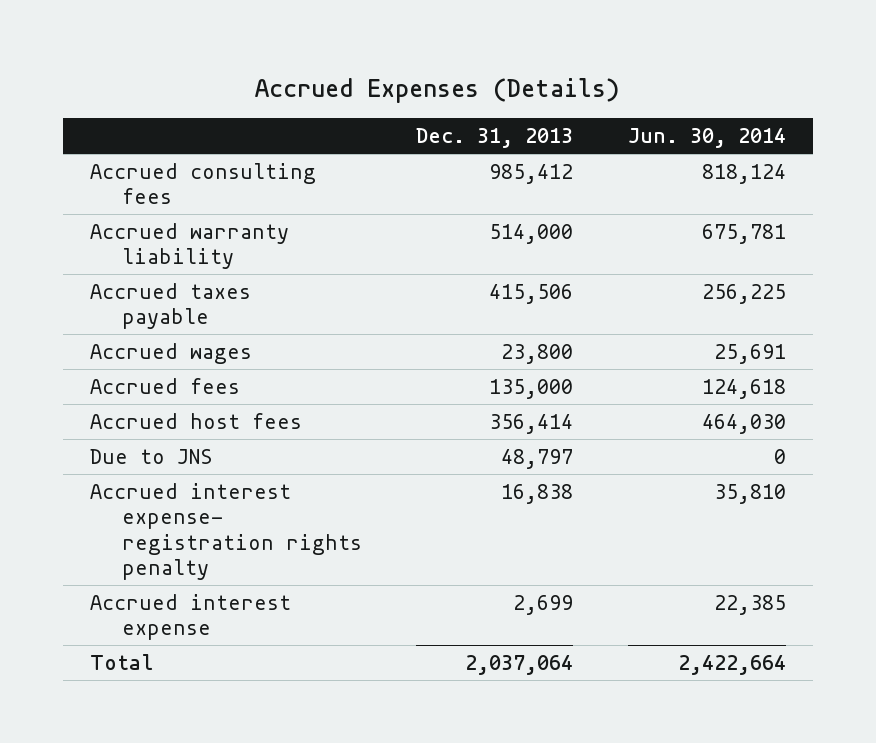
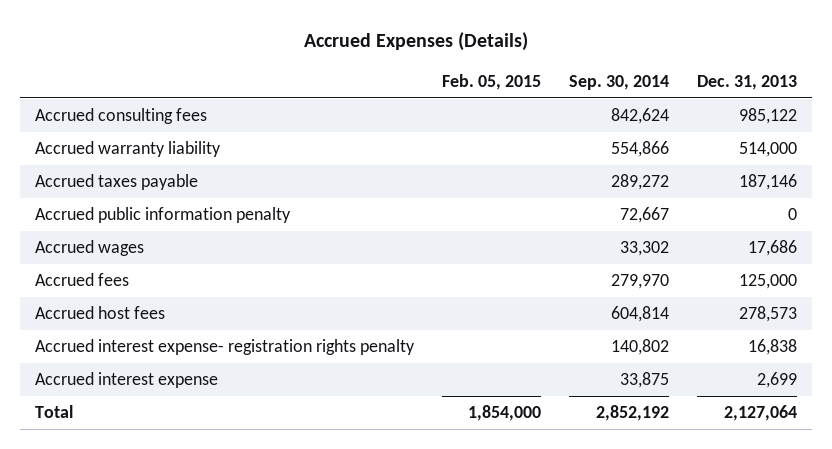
- | Dec. 31, 2013 | Jun. 30, 2014
+ | Feb. 05, 2015 | Sep. 30, 2014 | Dec. 31, 2013
- Accrued consulting fees | 985,412 | 818,124
+ Accrued consulting fees | | 842,624 | 985,122
- Accrued taxes payable | 415,506 | 256,225
- Accrued wages | 23,800 | 25,691
- Accrued fees | 135,000 | 124,618
- Accrued host fees | 356,414 | 464,030
- Due to JNS | 48,797 | 0
+ Accrued taxes payable | | 289,272 | 187,146
+ Accrued public information penalty | | 72,667 | 0
+ Accrued wages | | 33,302 | 17,686
+ Accrued fees | | 279,970 | 125,000
+ Accrued host fees | | 604,814 | 278,573
- Total | 2,037,064 | 2,422,664
+ Total | 1,854,000 | 2,852,192 | 2,127,064

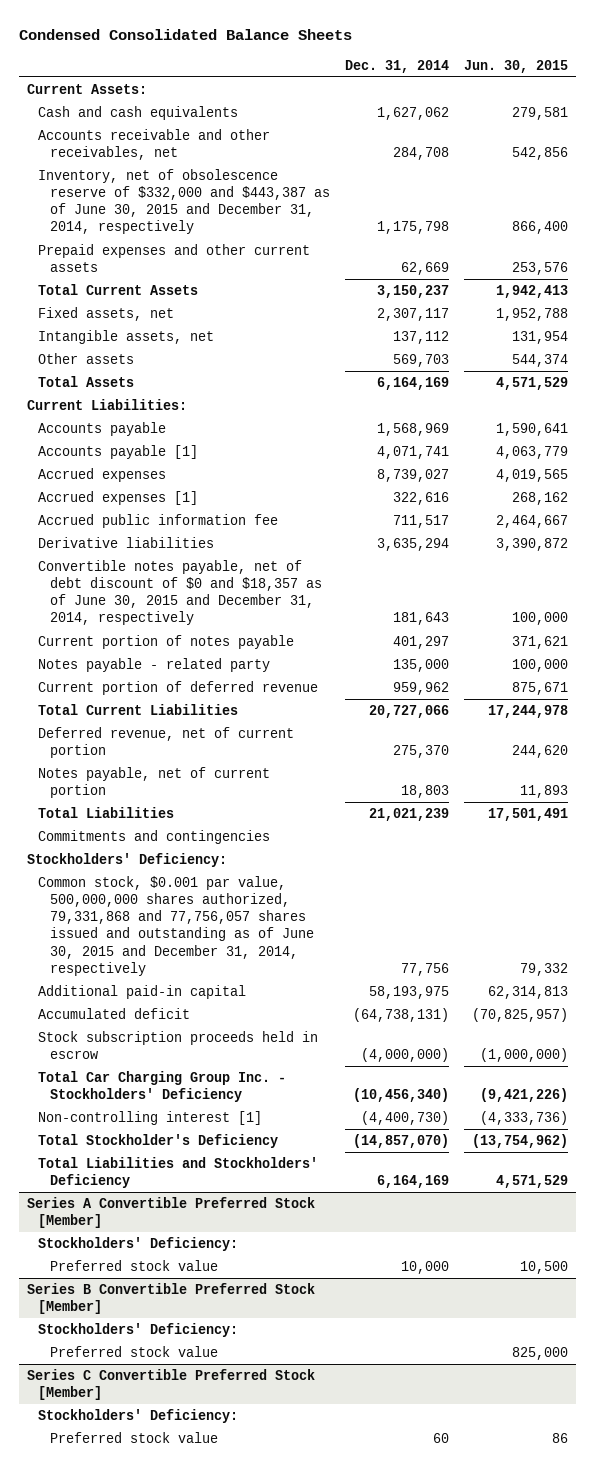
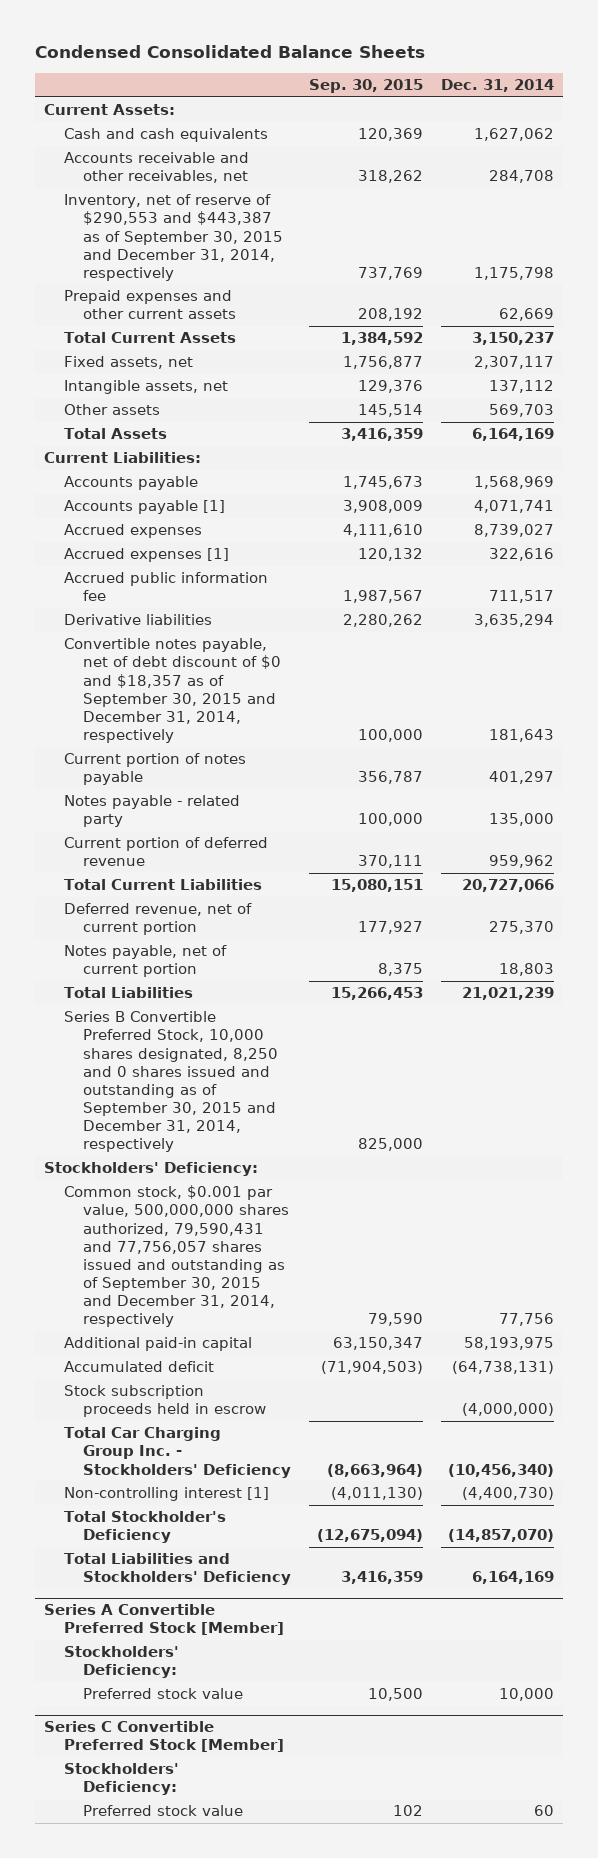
- | Dec. 31, 2014 | Jun. 30, 2015
+ | Sep. 30, 2015 | Dec. 31, 2014
- Inventory, net of obsolescence reserve of $332,000 and $443,387 as of June 30, 2015 and December 31, 2014, respectively | 1,175,798 | 866,400
+ Inventory, net of reserve of $290,553 and $443,387 as of September 30, 2015 and December 31, 2014, respectively | 737,769 | 1,175,798
- Convertible notes payable, net of debt discount of $0 and $18,357 as of June 30, 2015 and December 31, 2014, respectively | 181,643 | 100,000
+ Convertible notes payable, net of debt discount of $0 and $18,357 as of September 30, 2015 and December 31, 2014, respectively | 100,000 | 181,643
- Commitments and contingencies
+ Series B Convertible Preferred Stock, 10,000 shares designated, 8,250 and 0 shares issued and outstanding as of September 30, 2015 and December 31, 2014, respectively | 825,000 |
- Common stock, $0.001 par value, 500,000,000 shares authorized, 79,331,868 and 77,756,057 shares issued and outstanding as of June 30, 2015 and December 31, 2014, respectively | 77,756 | 79,332
+ Common stock, $0.001 par value, 500,000,000 shares authorized, 79,590,431 and 77,756,057 shares issued and outstanding as of September 30, 2015 and December 31, 2014, respectively | 79,590 | 77,756
- Series B Convertible Preferred Stock [Member]
- Stockholders' Deficiency:
- Preferred stock value | | 825,000

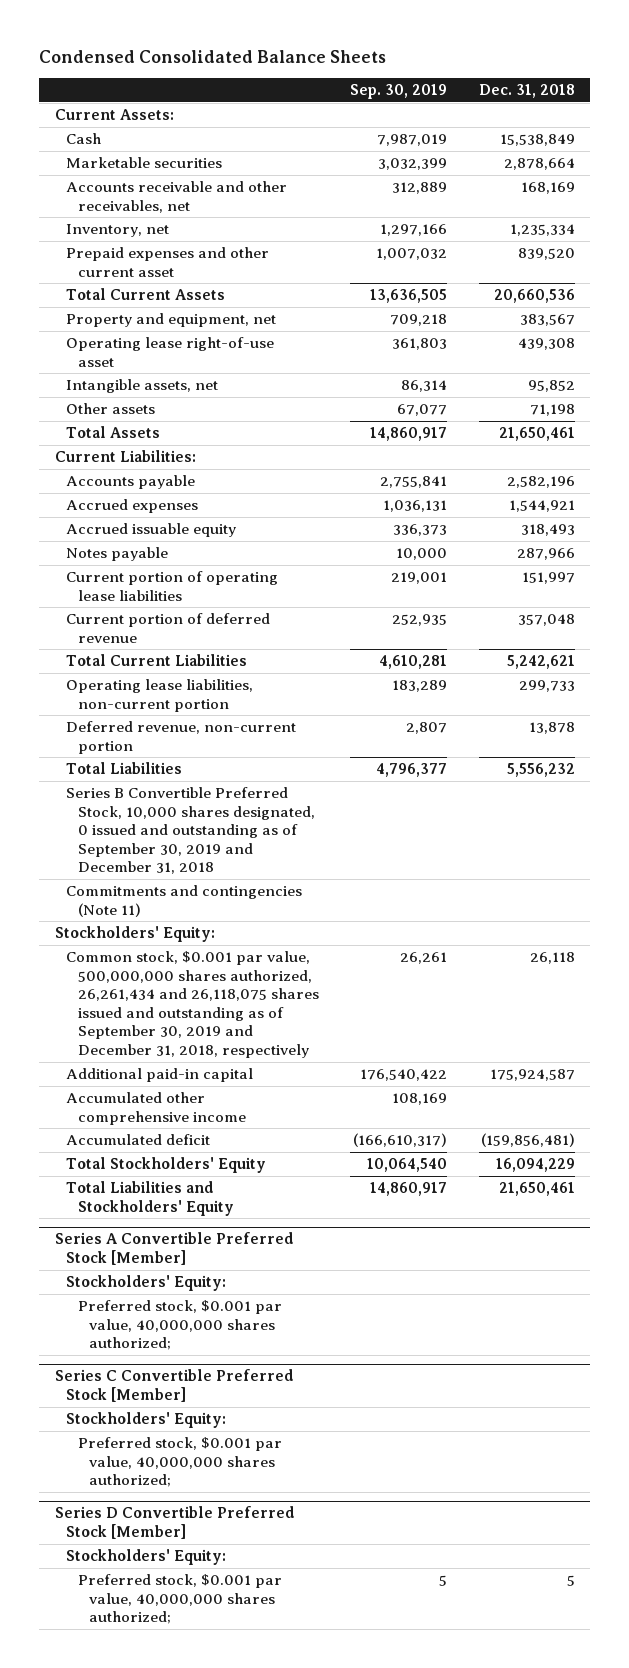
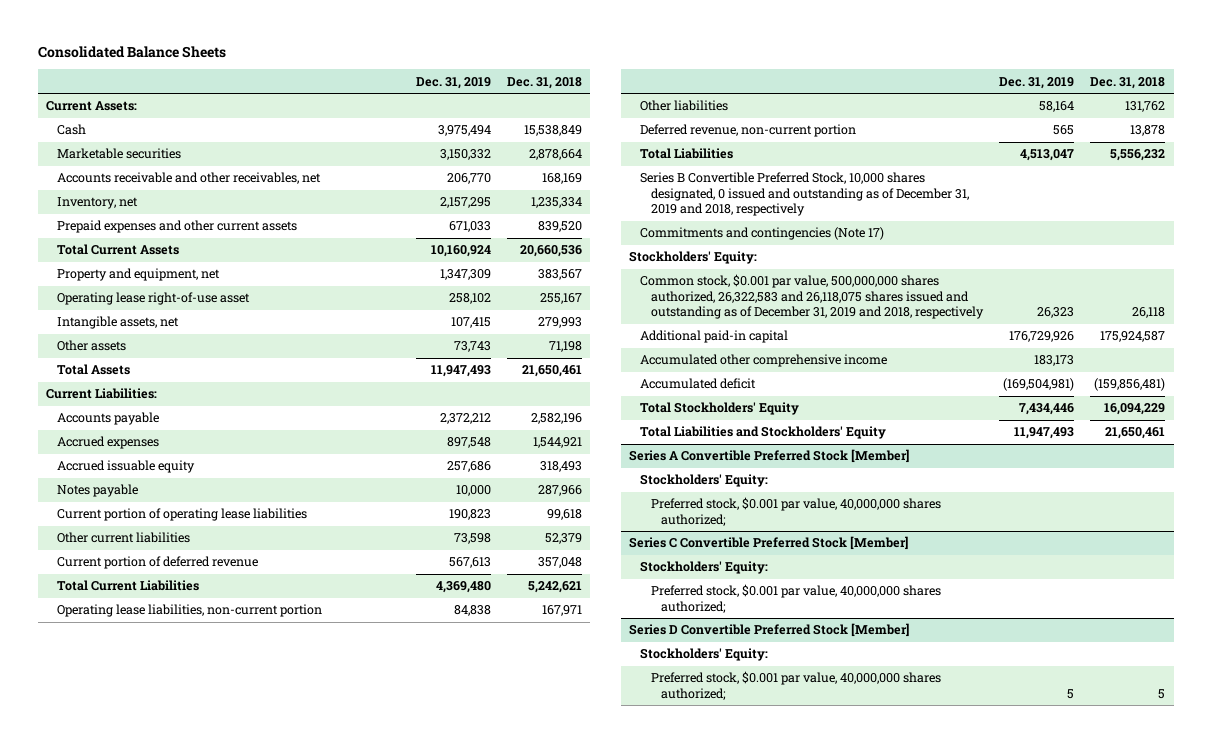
- Condensed Consolidated Balance Sheets
+ Consolidated Balance Sheets
- | Sep. 30, 2019 | Dec. 31, 2018
+ | Dec. 31, 2019 | Dec. 31, 2018
- Prepaid expenses and other current asset | 1,007,032 | 839,520
+ Prepaid expenses and other current assets | 671,033 | 839,520
- Operating lease right-of-use asset | 361,803 | 439,308
- Intangible assets, net | 86,314 | 95,852
+ Operating lease right-of-use asset | 258,102 | 255,167
+ Intangible assets, net | 107,415 | 279,993
- Current portion of operating lease liabilities | 219,001 | 151,997
+ Current portion of operating lease liabilities | 190,823 | 99,618
+ Other current liabilities | 73,598 | 52,379
- Operating lease liabilities, non-current portion | 183,289 | 299,733
+ Operating lease liabilities, non-current portion | 84,838 | 167,971
+ Other liabilities | 58,164 | 131,762
- Series B Convertible Preferred Stock, 10,000 shares designated, 0 issued and outstanding as of September 30, 2019 and December 31, 2018
- Commitments and contingencies (Note 11)
+ Series B Convertible Preferred Stock, 10,000 shares designated, 0 issued and outstanding as of December 31, 2019 and 2018, respectively
+ Commitments and contingencies (Note 17)
- Common stock, $0.001 par value, 500,000,000 shares authorized, 26,261,434 and 26,118,075 shares issued and outstanding as of September 30, 2019 and December 31, 2018, respectively | 26,261 | 26,118
+ Common stock, $0.001 par value, 500,000,000 shares authorized, 26,322,583 and 26,118,075 shares issued and outstanding as of December 31, 2019 and 2018, respectively | 26,323 | 26,118

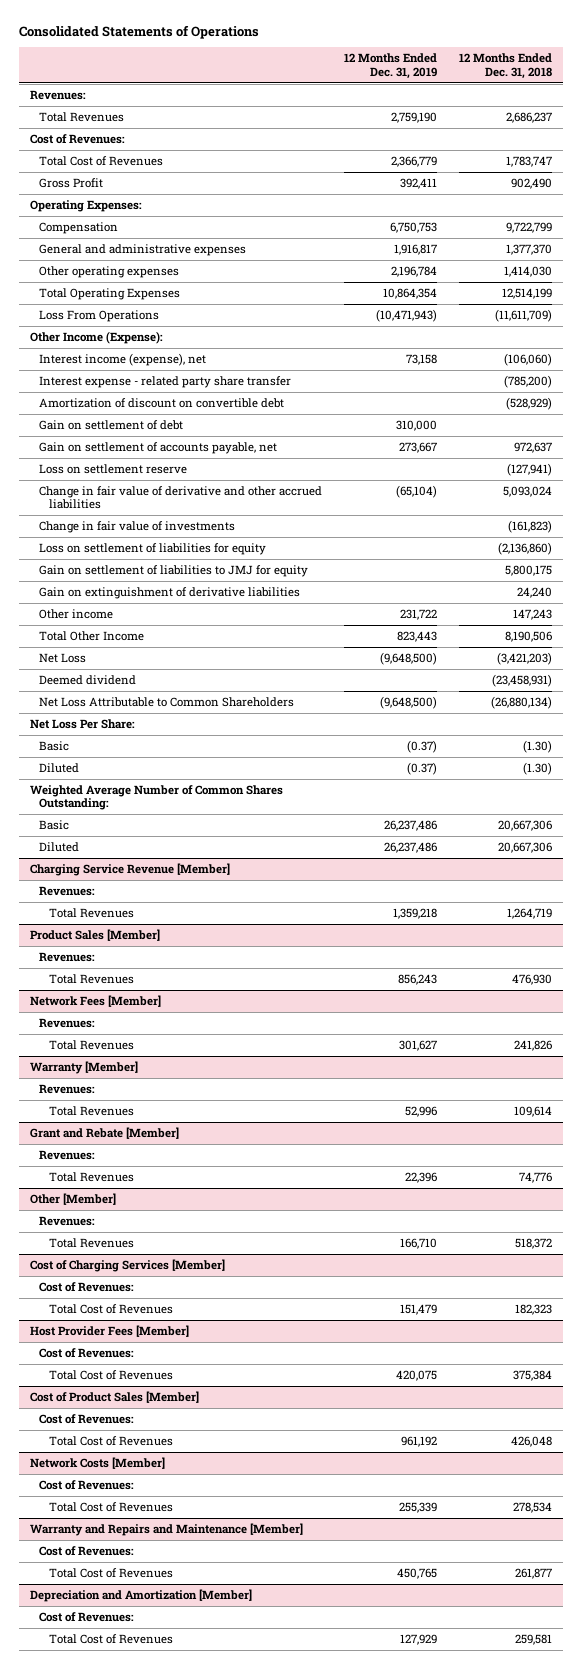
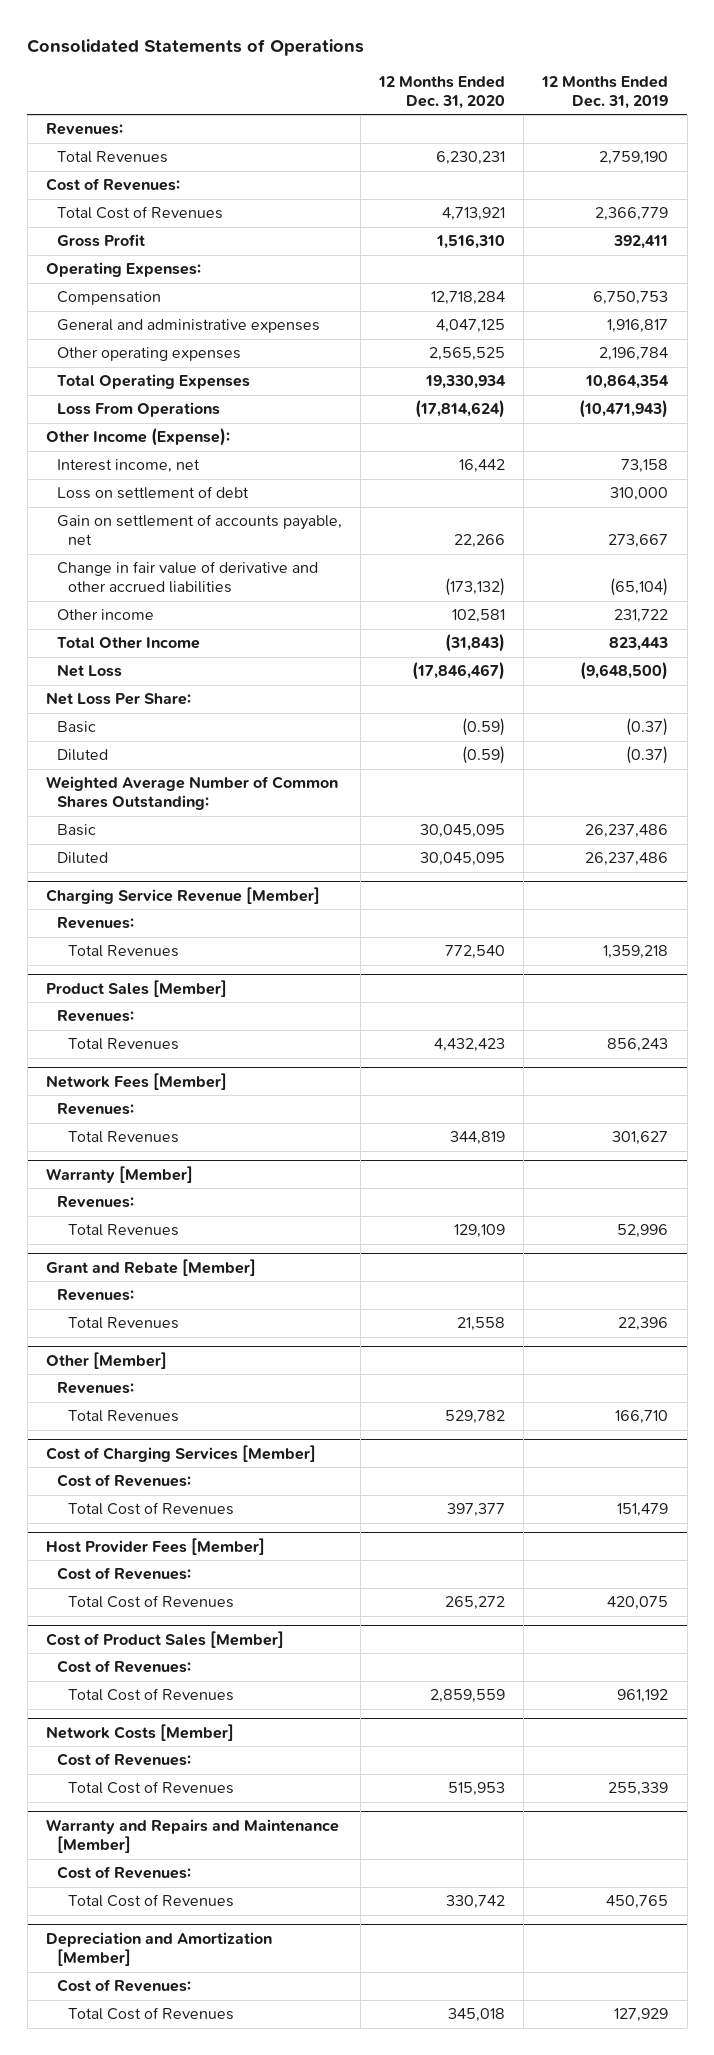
- | 12 Months Ended Dec. 31, 2019 | 12 Months Ended Dec. 31, 2018
+ | 12 Months Ended Dec. 31, 2020 | 12 Months Ended Dec. 31, 2019
- Interest income (expense), net | 73,158 | (106,060)
- Interest expense - related party share transfer | | (785,200)
- Amortization of discount on convertible debt | | (528,929)
- Gain on settlement of debt | 310,000 |
+ Interest income, net | 16,442 | 73,158
+ Loss on settlement of debt | | 310,000
- Loss on settlement reserve | | (127,941)
- Change in fair value of investments | | (161,823)
- Loss on settlement of liabilities for equity | | (2,136,860)
- Gain on settlement of liabilities to JMJ for equity | | 5,800,175
- Gain on extinguishment of derivative liabilities | | 24,240
- Deemed dividend | | (23,458,931)
- Net Loss Attributable to Common Shareholders | (9,648,500) | (26,880,134)

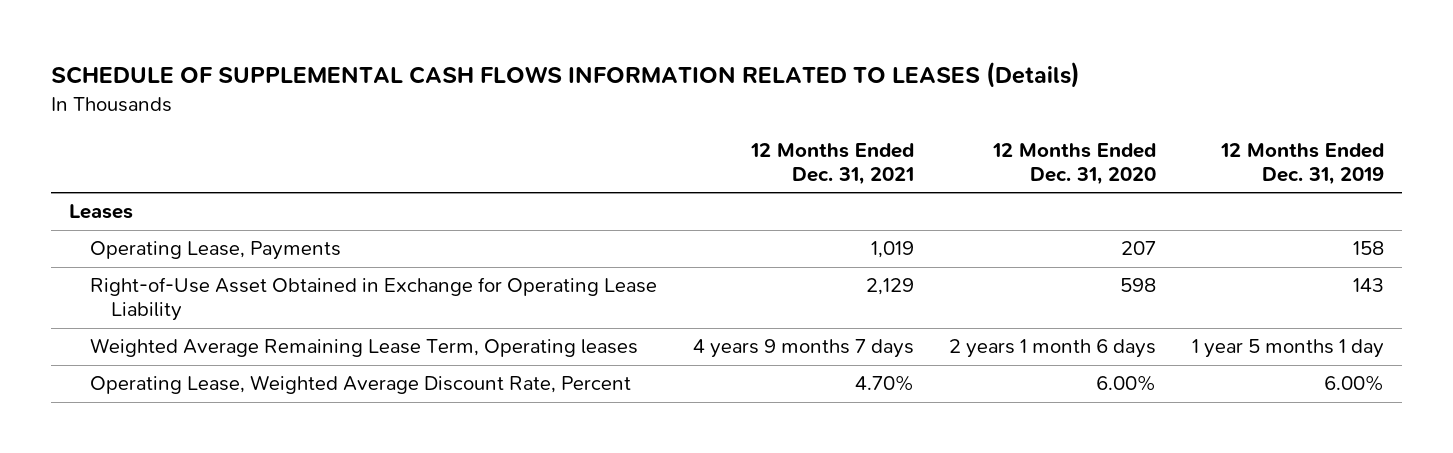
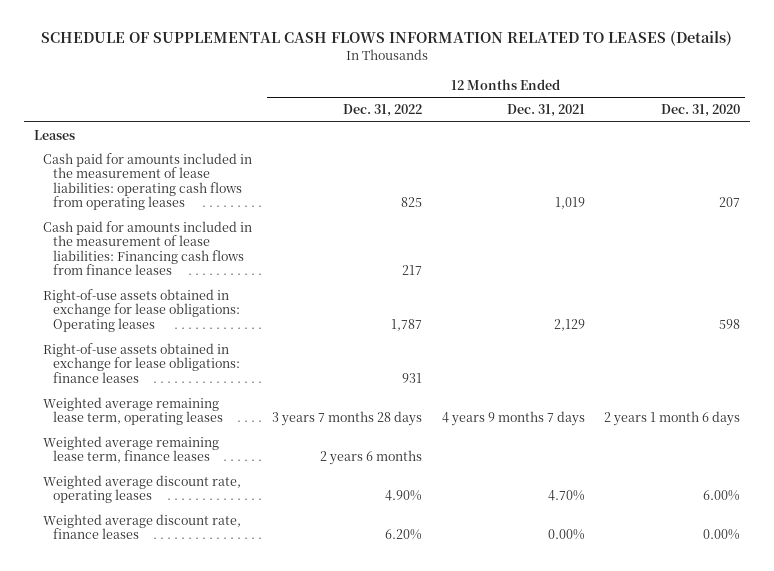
- | 12 Months Ended Dec. 31, 2021 | 12 Months Ended Dec. 31, 2020 | 12 Months Ended Dec. 31, 2019
+ | 12 Months Ended Dec. 31, 2022 | 12 Months Ended Dec. 31, 2021 | 12 Months Ended Dec. 31, 2020
- Operating Lease, Payments | 1,019 | 207 | 158
- Right-of-Use Asset Obtained in Exchange for Operating Lease Liability | 2,129 | 598 | 143
- Weighted Average Remaining Lease Term, Operating leases | 4 years 9 months 7 days | 2 years 1 month 6 days | 1 year 5 months 1 day
- Operating Lease, Weighted Average Discount Rate, Percent | 4.70% | 6.00% | 6.00%
+ Cash paid for amounts included in the measurement of lease liabilities: operating cash flows from operating leases | 825 | 1,019 | 207
+ Cash paid for amounts included in the measurement of lease liabilities: Financing cash flows from finance leases | 217 | |
+ Right-of-use assets obtained in exchange for lease obligations: Operating leases | 1,787 | 2,129 | 598
+ Right-of-use assets obtained in exchange for lease obligations: finance leases | 931 | |
+ Weighted average remaining lease term, operating leases | 3 years 7 months 28 days | 4 years 9 months 7 days | 2 years 1 month 6 days
+ Weighted average remaining lease term, finance leases | 2 years 6 months | |
+ Weighted average discount rate, operating leases | 4.90% | 4.70% | 6.00%
+ Weighted average discount rate, finance leases | 6.20% | 0.00% | 0.00%

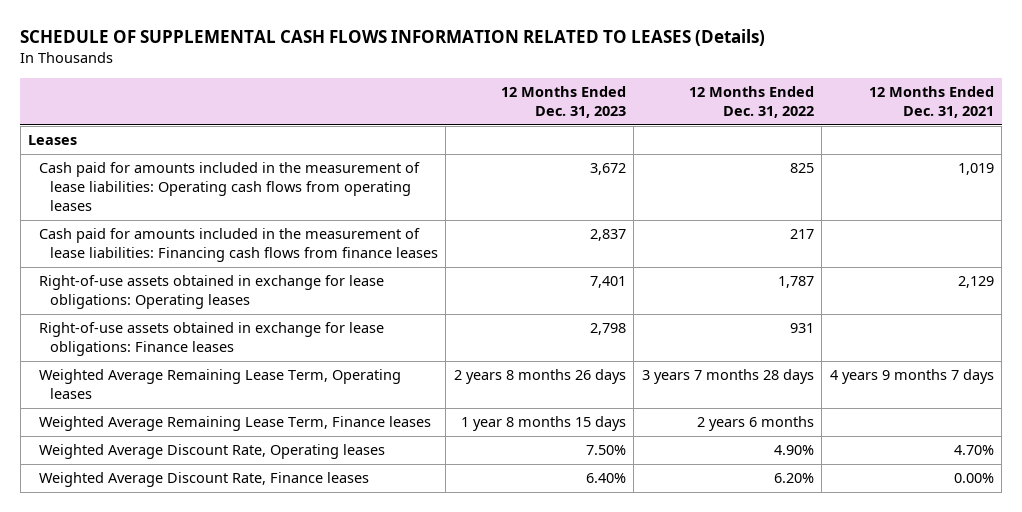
- | 12 Months Ended Dec. 31, 2022 | 12 Months Ended Dec. 31, 2021 | 12 Months Ended Dec. 31, 2020
+ | 12 Months Ended Dec. 31, 2023 | 12 Months Ended Dec. 31, 2022 | 12 Months Ended Dec. 31, 2021
- Cash paid for amounts included in the measurement of lease liabilities: operating cash flows from operating leases | 825 | 1,019 | 207
+ Cash paid for amounts included in the measurement of lease liabilities: Operating cash flows from operating leases | 3,672 | 825 | 1,019
- Right-of-use assets obtained in exchange for lease obligations: finance leases | 931 | |
- Weighted average remaining lease term, operating leases | 3 years 7 months 28 days | 4 years 9 months 7 days | 2 years 1 month 6 days
- Weighted average remaining lease term, finance leases | 2 years 6 months | |
- Weighted average discount rate, operating leases | 4.90% | 4.70% | 6.00%
- Weighted average discount rate, finance leases | 6.20% | 0.00% | 0.00%
+ Right-of-use assets obtained in exchange for lease obligations: Finance leases | 2,798 | 931 |
+ Weighted Average Remaining Lease Term, Operating leases | 2 years 8 months 26 days | 3 years 7 months 28 days | 4 years 9 months 7 days
+ Weighted Average Remaining Lease Term, Finance leases | 1 year 8 months 15 days | 2 years 6 months |
+ Weighted Average Discount Rate, Operating leases | 7.50% | 4.90% | 4.70%
+ Weighted Average Discount Rate, Finance leases | 6.40% | 6.20% | 0.00%

